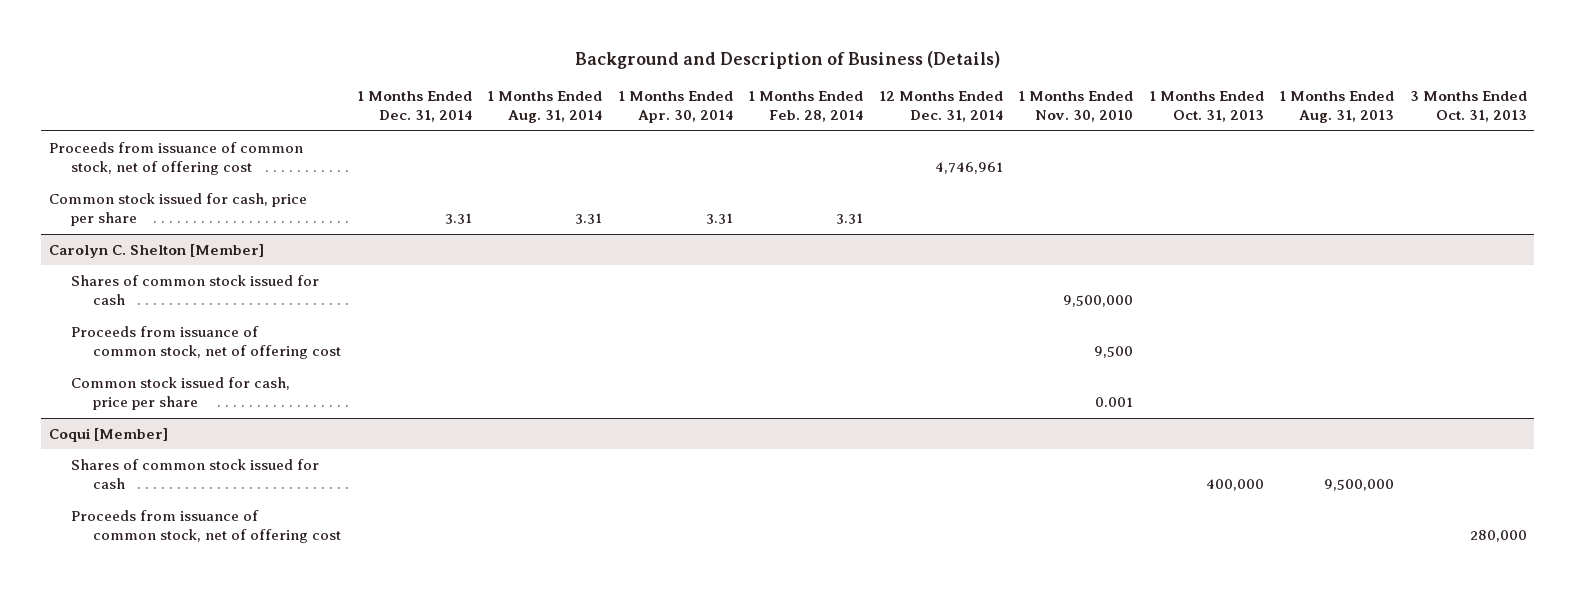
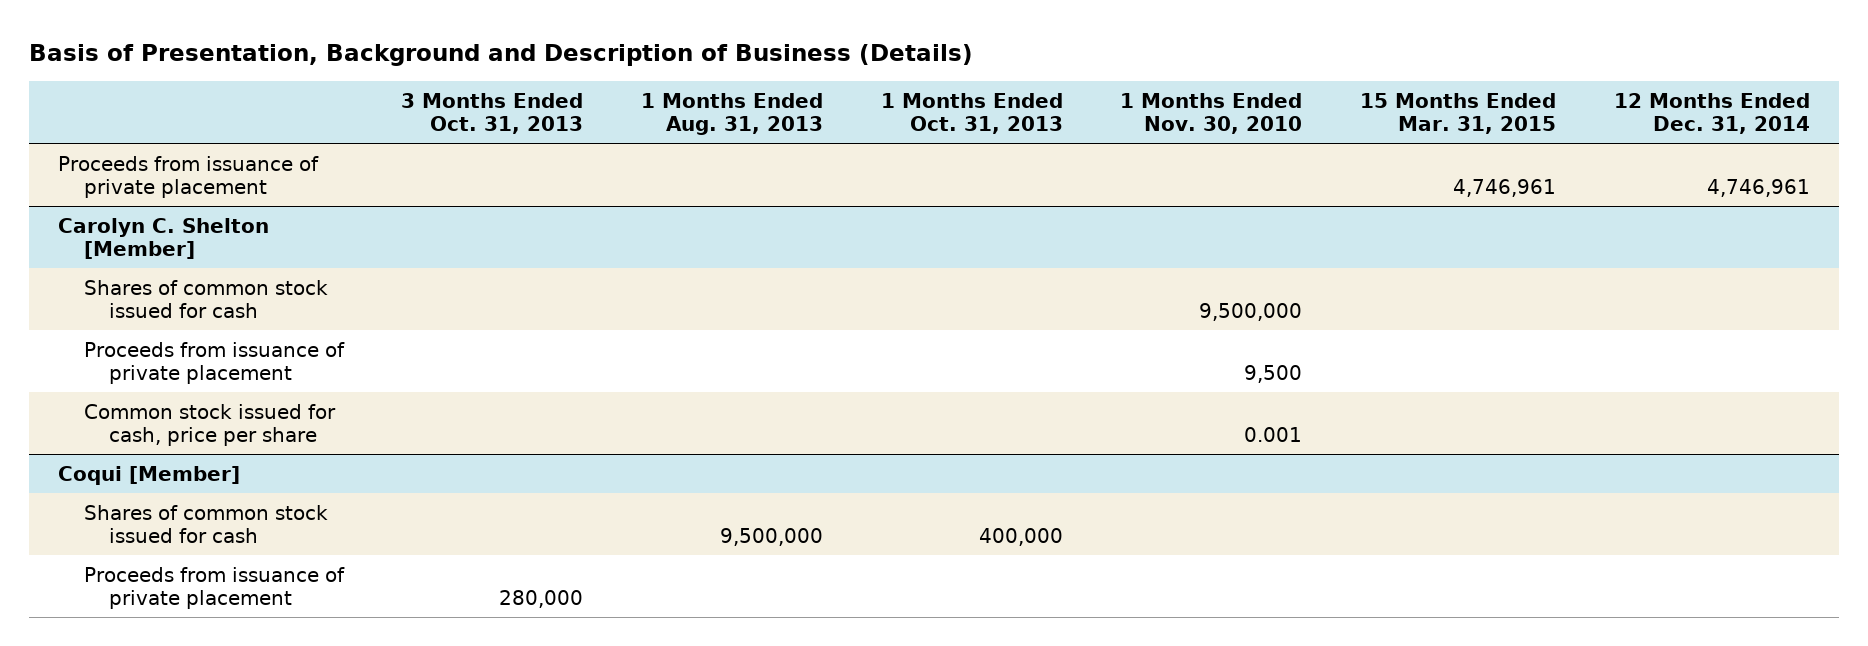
- Background and Description of Business (Details)
+ Basis of Presentation, Background and Description of Business (Details)
- | 1 Months Ended Dec. 31, 2014 | 1 Months Ended Aug. 31, 2014 | 1 Months Ended Apr. 30, 2014 | 1 Months Ended Feb. 28, 2014 | 12 Months Ended Dec. 31, 2014 | 1 Months Ended Nov. 30, 2010 | 1 Months Ended Oct. 31, 2013 | 1 Months Ended Aug. 31, 2013 | 3 Months Ended Oct. 31, 2013
+ | 3 Months Ended Oct. 31, 2013 | 1 Months Ended Aug. 31, 2013 | 1 Months Ended Oct. 31, 2013 | 1 Months Ended Nov. 30, 2010 | 15 Months Ended Mar. 31, 2015 | 12 Months Ended Dec. 31, 2014
- Proceeds from issuance of common stock, net of offering cost | | | | | 4,746,961 | | | |
- Common stock issued for cash, price per share | 3.31 | 3.31 | 3.31 | 3.31 | | | | |
+ Proceeds from issuance of private placement | | | | | 4,746,961 | 4,746,961
@ Carolyn C. Shelton [Member]
- Proceeds from issuance of common stock, net of offering cost | | | | | | 9,500 | | |
+ Proceeds from issuance of private placement | | | | 9,500 | |
@ Coqui [Member]
- Proceeds from issuance of common stock, net of offering cost | | | | | | | | | 280,000
+ Proceeds from issuance of private placement | 280,000 | | | | |

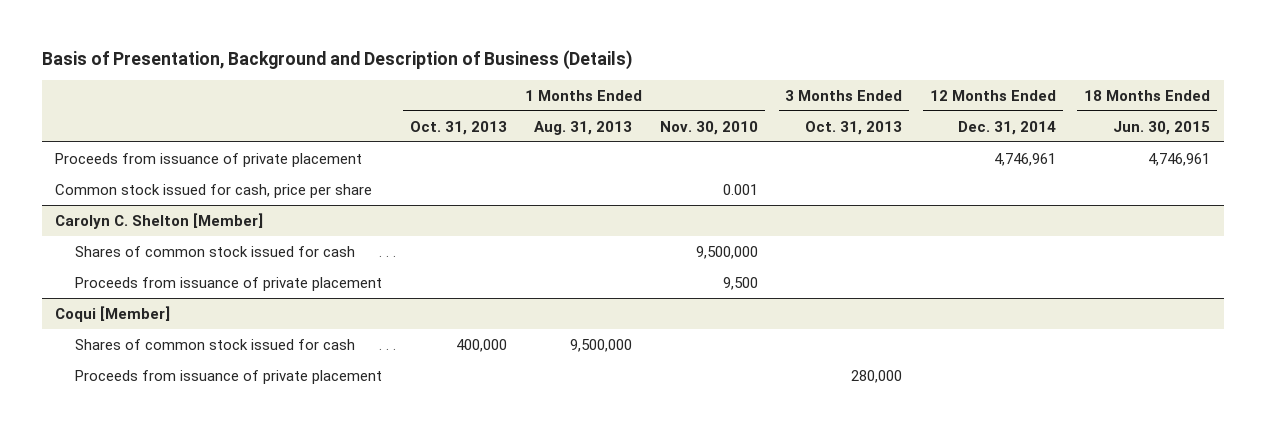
- | 3 Months Ended Oct. 31, 2013 | 1 Months Ended Aug. 31, 2013 | 1 Months Ended Oct. 31, 2013 | 1 Months Ended Nov. 30, 2010 | 15 Months Ended Mar. 31, 2015 | 12 Months Ended Dec. 31, 2014
+ | 1 Months Ended Oct. 31, 2013 | 1 Months Ended Aug. 31, 2013 | 1 Months Ended Nov. 30, 2010 | 3 Months Ended Oct. 31, 2013 | 12 Months Ended Dec. 31, 2014 | 18 Months Ended Jun. 30, 2015
+ Common stock issued for cash, price per share | | | 0.001 | | |
@ Carolyn C. Shelton [Member]
- Common stock issued for cash, price per share | | | | 0.001 | |

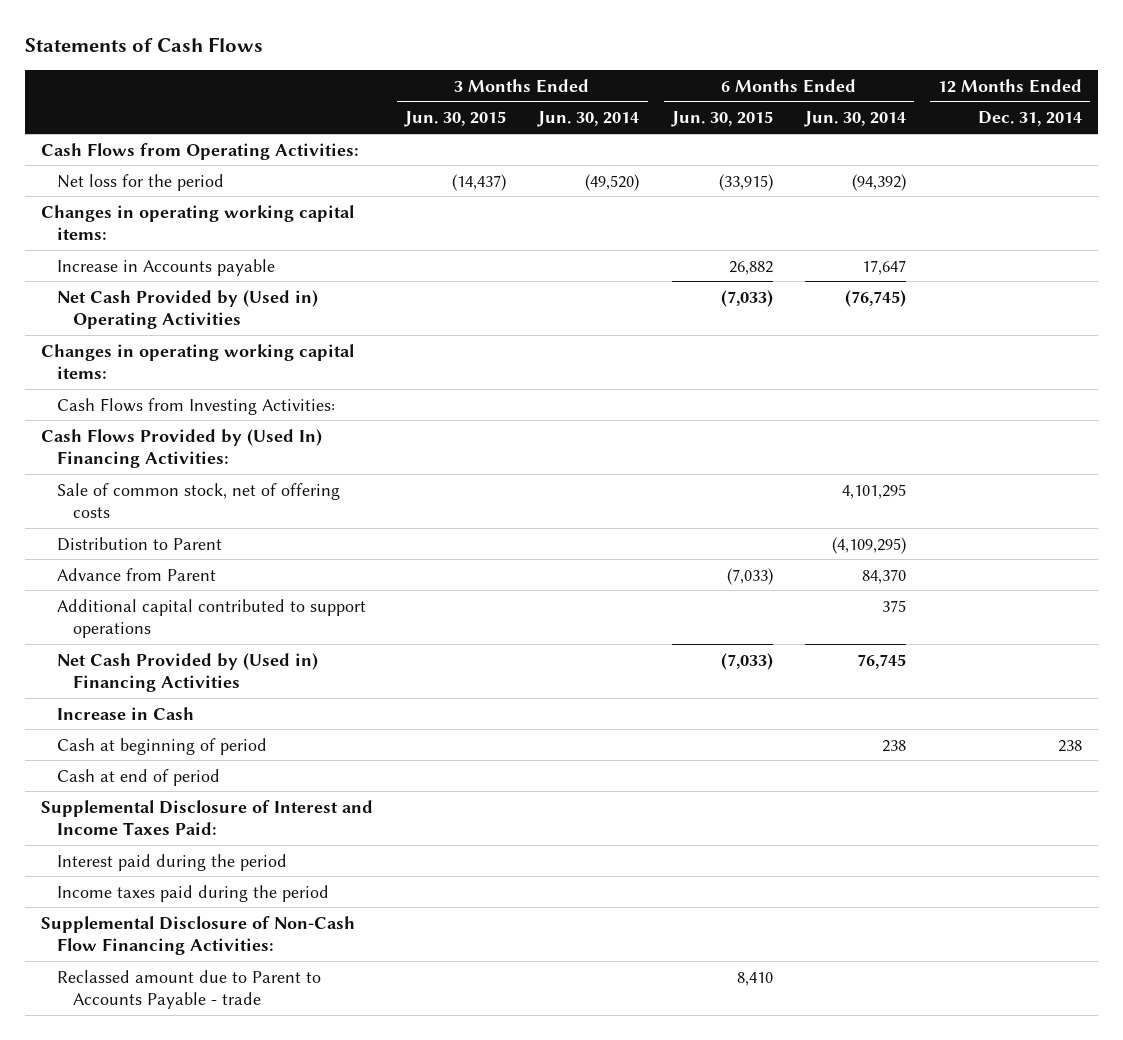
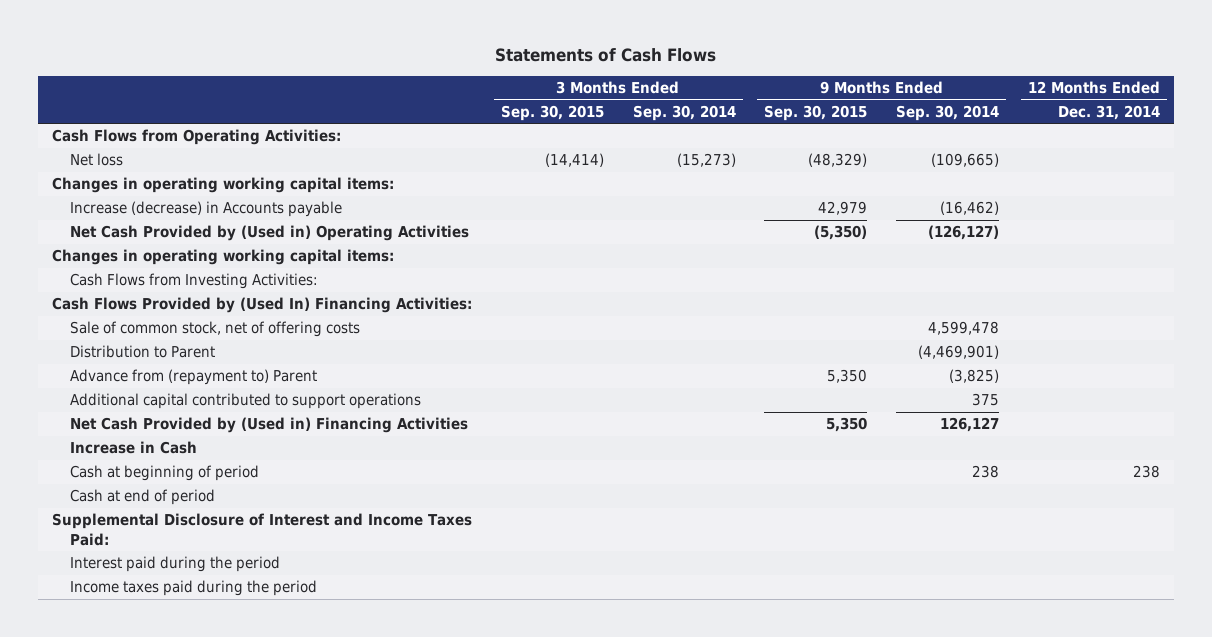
- | 3 Months Ended Jun. 30, 2015 | 3 Months Ended Jun. 30, 2014 | 6 Months Ended Jun. 30, 2015 | 6 Months Ended Jun. 30, 2014 | 12 Months Ended Dec. 31, 2014
+ | 3 Months Ended Sep. 30, 2015 | 3 Months Ended Sep. 30, 2014 | 9 Months Ended Sep. 30, 2015 | 9 Months Ended Sep. 30, 2014 | 12 Months Ended Dec. 31, 2014
- Net loss for the period | (14,437) | (49,520) | (33,915) | (94,392) |
+ Net loss | (14,414) | (15,273) | (48,329) | (109,665) |
- Increase in Accounts payable | | | 26,882 | 17,647 |
+ Increase (decrease) in Accounts payable | | | 42,979 | (16,462) |
- Advance from Parent | | | (7,033) | 84,370 |
+ Advance from (repayment to) Parent | | | 5,350 | (3,825) |
- Supplemental Disclosure of Non-Cash Flow Financing Activities:
- Reclassed amount due to Parent to Accounts Payable - trade | | | 8,410 | |

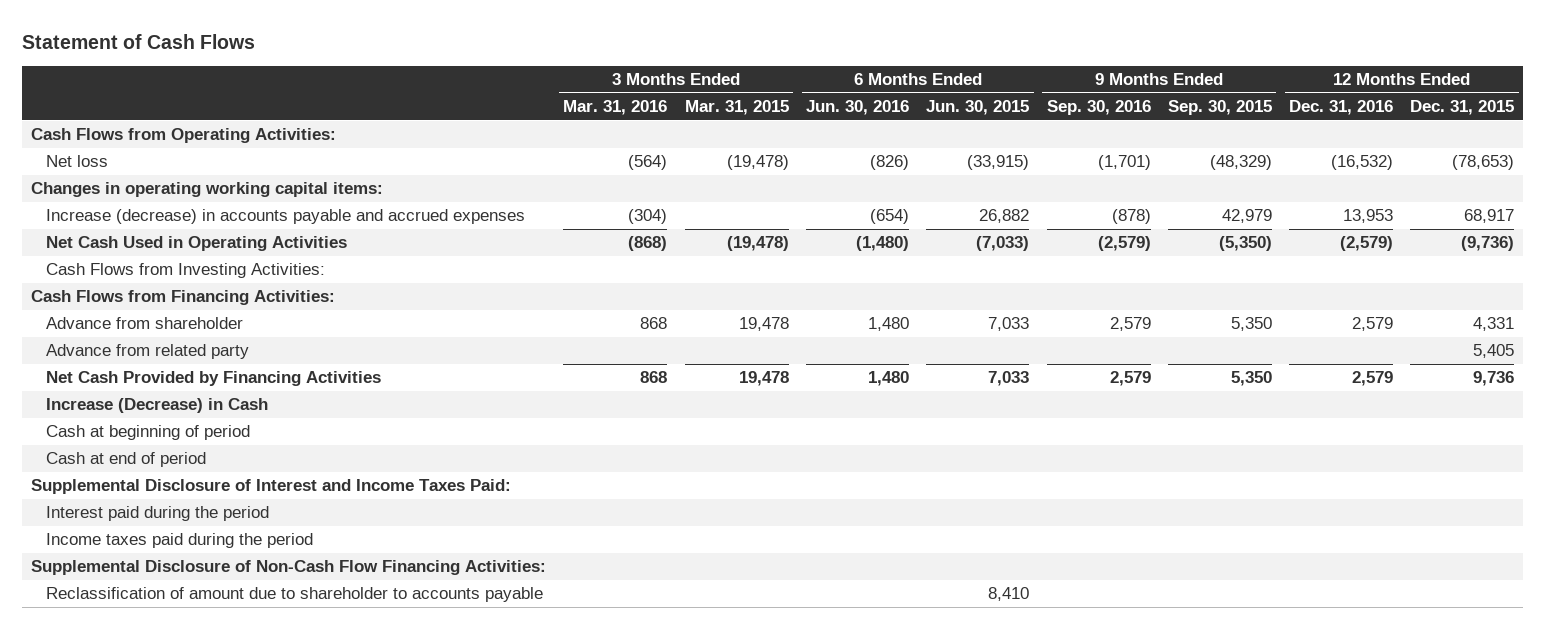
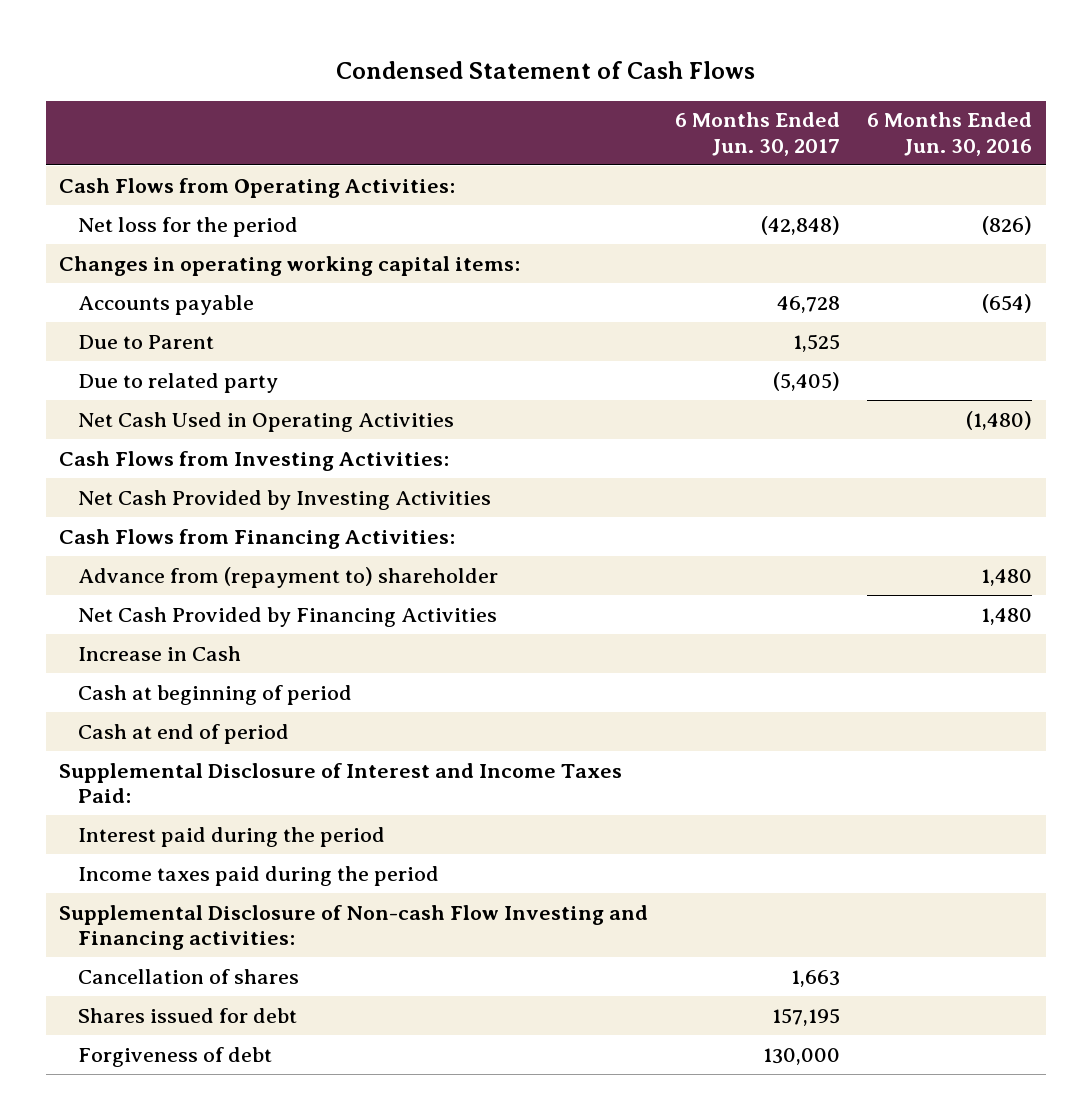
- Statement of Cash Flows
+ Condensed Statement of Cash Flows
- | 3 Months Ended Mar. 31, 2016 | 3 Months Ended Mar. 31, 2015 | 6 Months Ended Jun. 30, 2016 | 6 Months Ended Jun. 30, 2015 | 9 Months Ended Sep. 30, 2016 | 9 Months Ended Sep. 30, 2015 | 12 Months Ended Dec. 31, 2016 | 12 Months Ended Dec. 31, 2015
+ | 6 Months Ended Jun. 30, 2017 | 6 Months Ended Jun. 30, 2016
- Net loss | (564) | (19,478) | (826) | (33,915) | (1,701) | (48,329) | (16,532) | (78,653)
+ Net loss for the period | (42,848) | (826)
- Increase (decrease) in accounts payable and accrued expenses | (304) | | (654) | 26,882 | (878) | 42,979 | 13,953 | 68,917
+ Accounts payable | 46,728 | (654)
+ Due to Parent | 1,525 |
+ Due to related party | (5,405) |
+ Net Cash Provided by Investing Activities
- Advance from shareholder | 868 | 19,478 | 1,480 | 7,033 | 2,579 | 5,350 | 2,579 | 4,331
- Advance from related party | | | | | | | | 5,405
+ Advance from (repayment to) shareholder | | 1,480
- Increase (Decrease) in Cash
+ Increase in Cash
- Supplemental Disclosure of Non-Cash Flow Financing Activities:
- Reclassification of amount due to shareholder to accounts payable | | | | 8,410 | | | |
+ Supplemental Disclosure of Non-cash Flow Investing and Financing activities:
+ Cancellation of shares | 1,663 |
+ Shares issued for debt | 157,195 |
+ Forgiveness of debt | 130,000 |

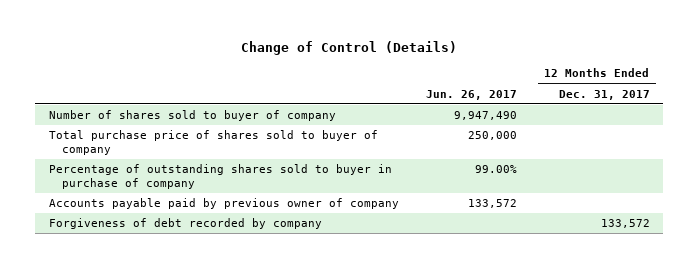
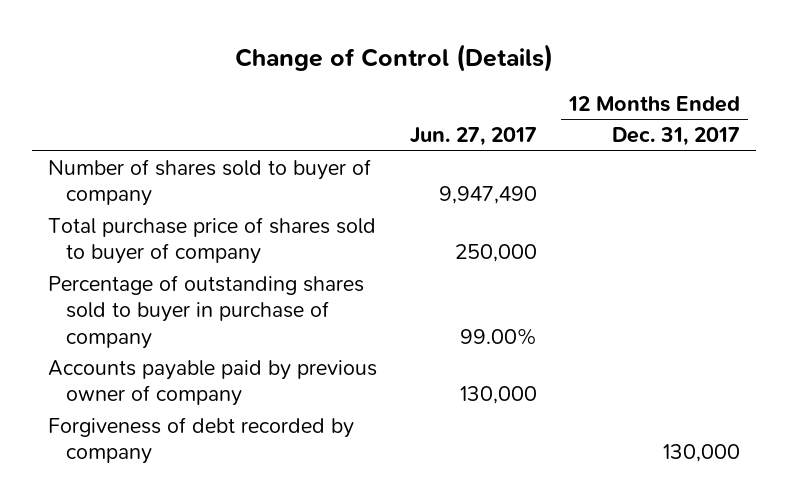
- | Jun. 26, 2017 | 12 Months Ended Dec. 31, 2017
+ | Jun. 27, 2017 | 12 Months Ended Dec. 31, 2017
- Forgiveness of debt recorded by company | | 133,572
+ Forgiveness of debt recorded by company | | 130,000

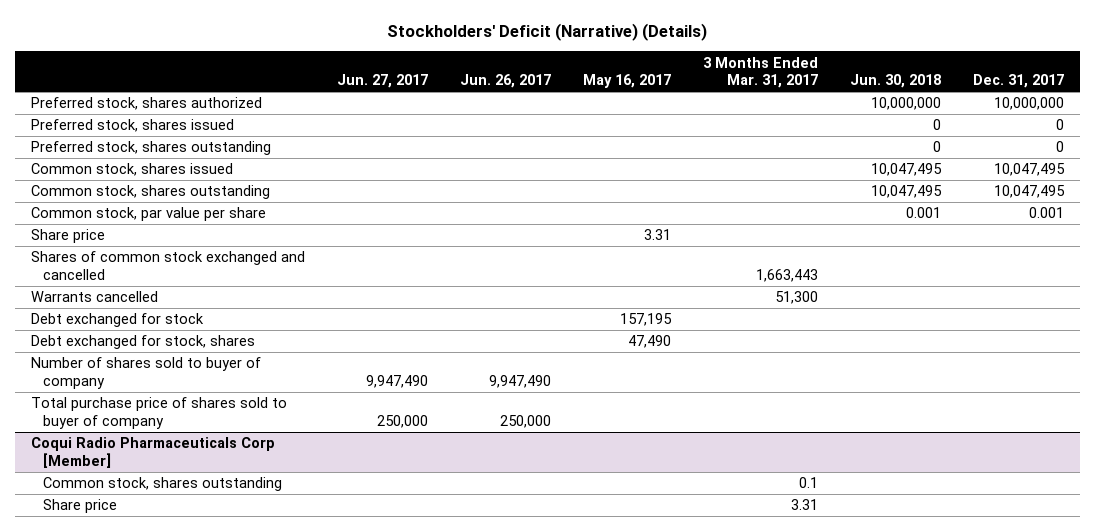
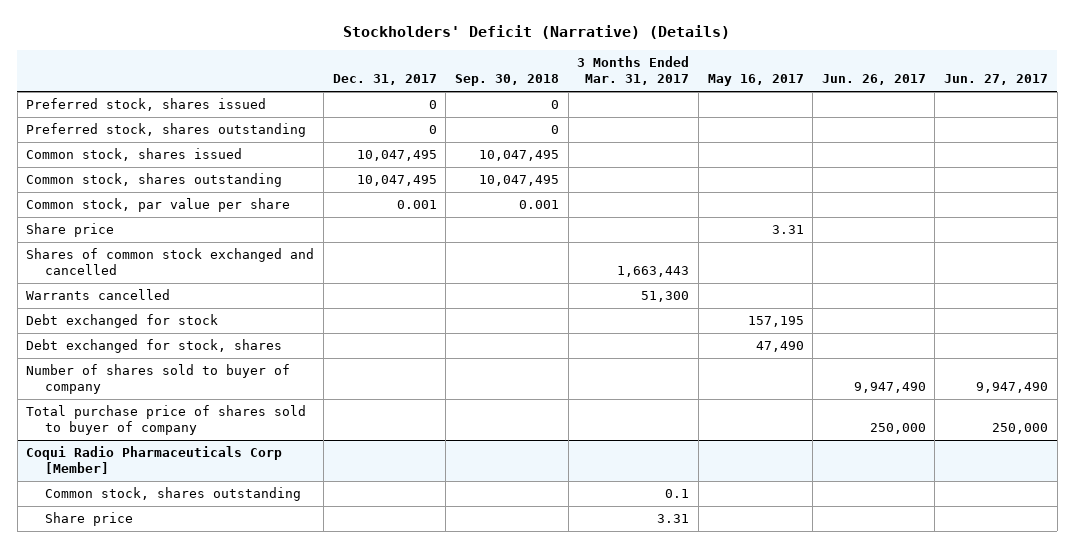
- | Jun. 27, 2017 | Jun. 26, 2017 | May 16, 2017 | 3 Months Ended Mar. 31, 2017 | Jun. 30, 2018 | Dec. 31, 2017
+ | Dec. 31, 2017 | Sep. 30, 2018 | 3 Months Ended Mar. 31, 2017 | May 16, 2017 | Jun. 26, 2017 | Jun. 27, 2017
- Preferred stock, shares authorized | | | | | 10,000,000 | 10,000,000

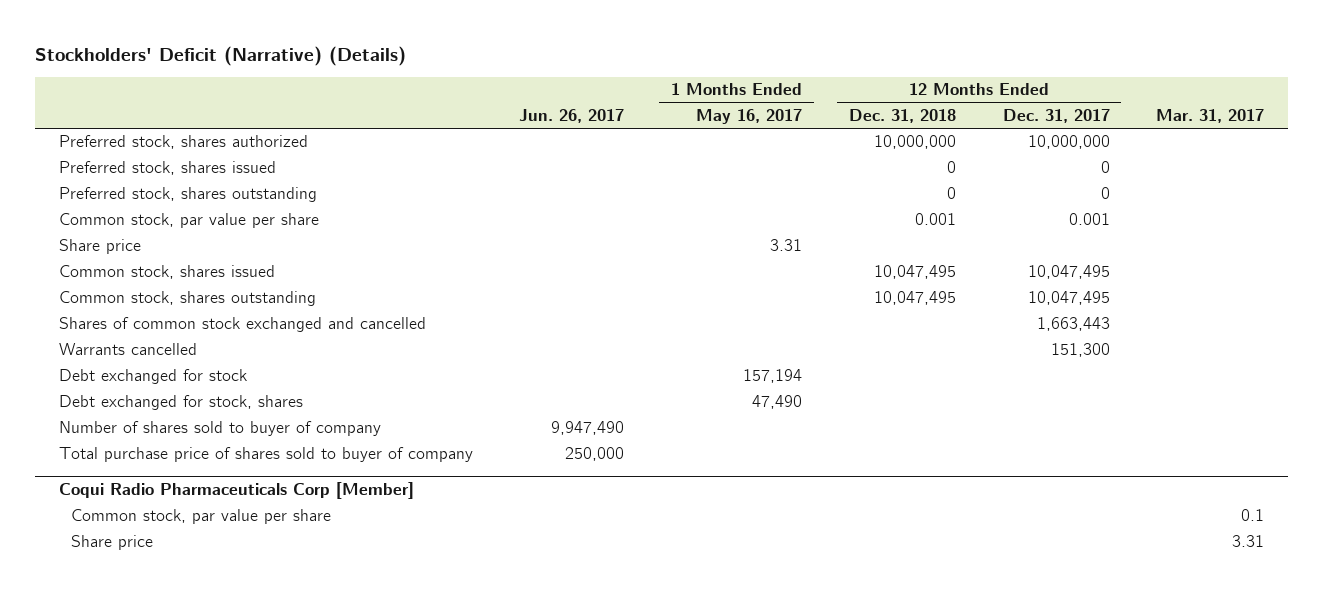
- | Dec. 31, 2017 | Sep. 30, 2018 | 3 Months Ended Mar. 31, 2017 | May 16, 2017 | Jun. 26, 2017 | Jun. 27, 2017
+ | Jun. 26, 2017 | 1 Months Ended May 16, 2017 | 12 Months Ended Dec. 31, 2018 | 12 Months Ended Dec. 31, 2017 | Mar. 31, 2017
+ Preferred stock, shares authorized | | | 10,000,000 | 10,000,000 |
moved down: Common stock, shares issued | | | 10,047,495 | 10,047,495 |
moved down: Common stock, shares outstanding | | | 10,047,495 | 10,047,495 |
@ Coqui Radio Pharmaceuticals Corp [Member]
- Common stock, shares outstanding | | | 0.1 | | |
+ Common stock, par value per share | | | | | 0.1

